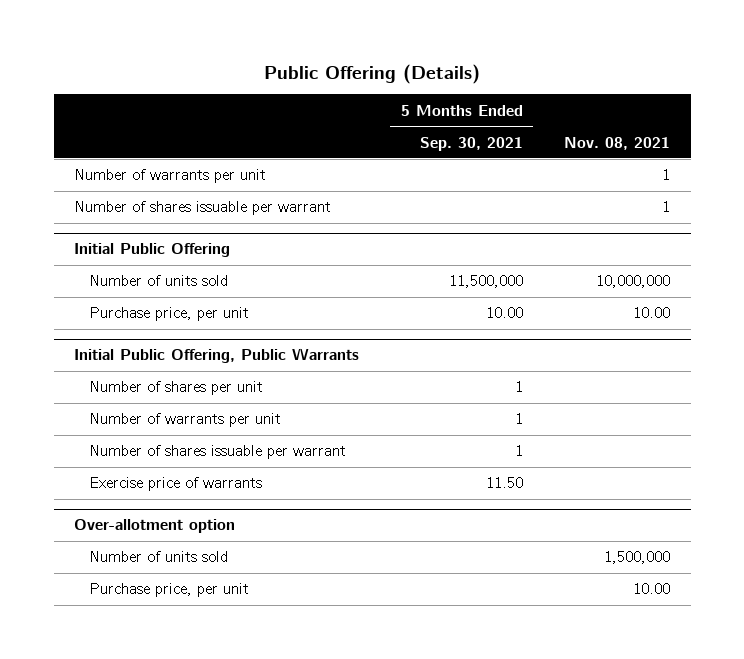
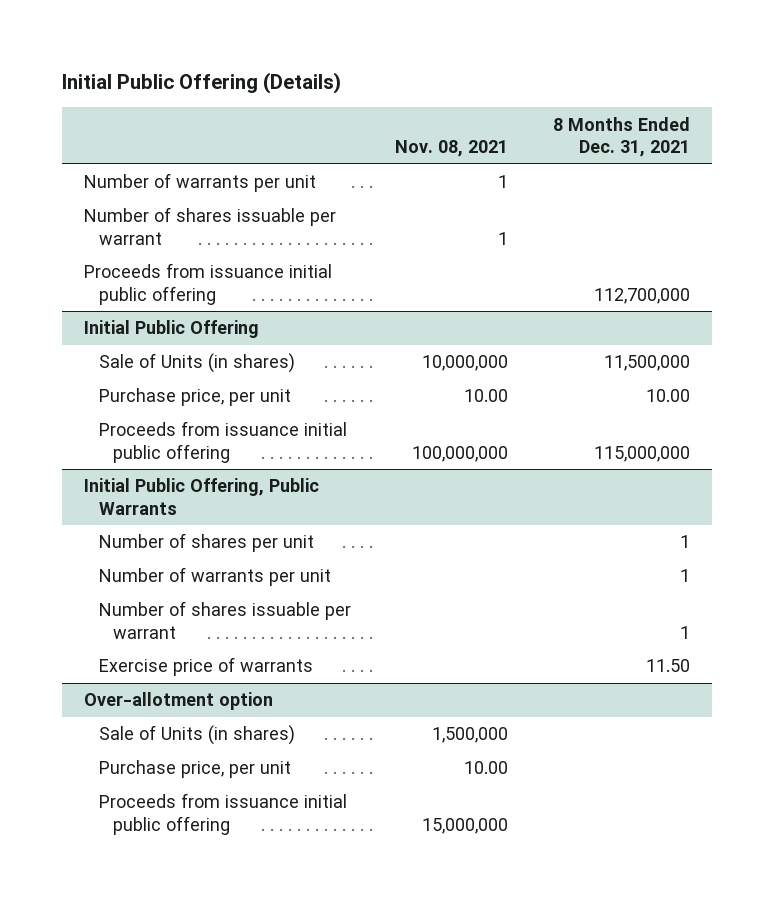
- Public Offering (Details)
+ Initial Public Offering (Details)
- | 5 Months Ended Sep. 30, 2021 | Nov. 08, 2021
+ | Nov. 08, 2021 | 8 Months Ended Dec. 31, 2021
+ Proceeds from issuance initial public offering | | 112,700,000
@ Initial Public Offering
- Number of units sold | 11,500,000 | 10,000,000
+ Sale of Units (in shares) | 10,000,000 | 11,500,000
+ Proceeds from issuance initial public offering | 100,000,000 | 115,000,000
@ Over-allotment option
- Number of units sold | | 1,500,000
+ Sale of Units (in shares) | 1,500,000 |
+ Proceeds from issuance initial public offering | 15,000,000 |

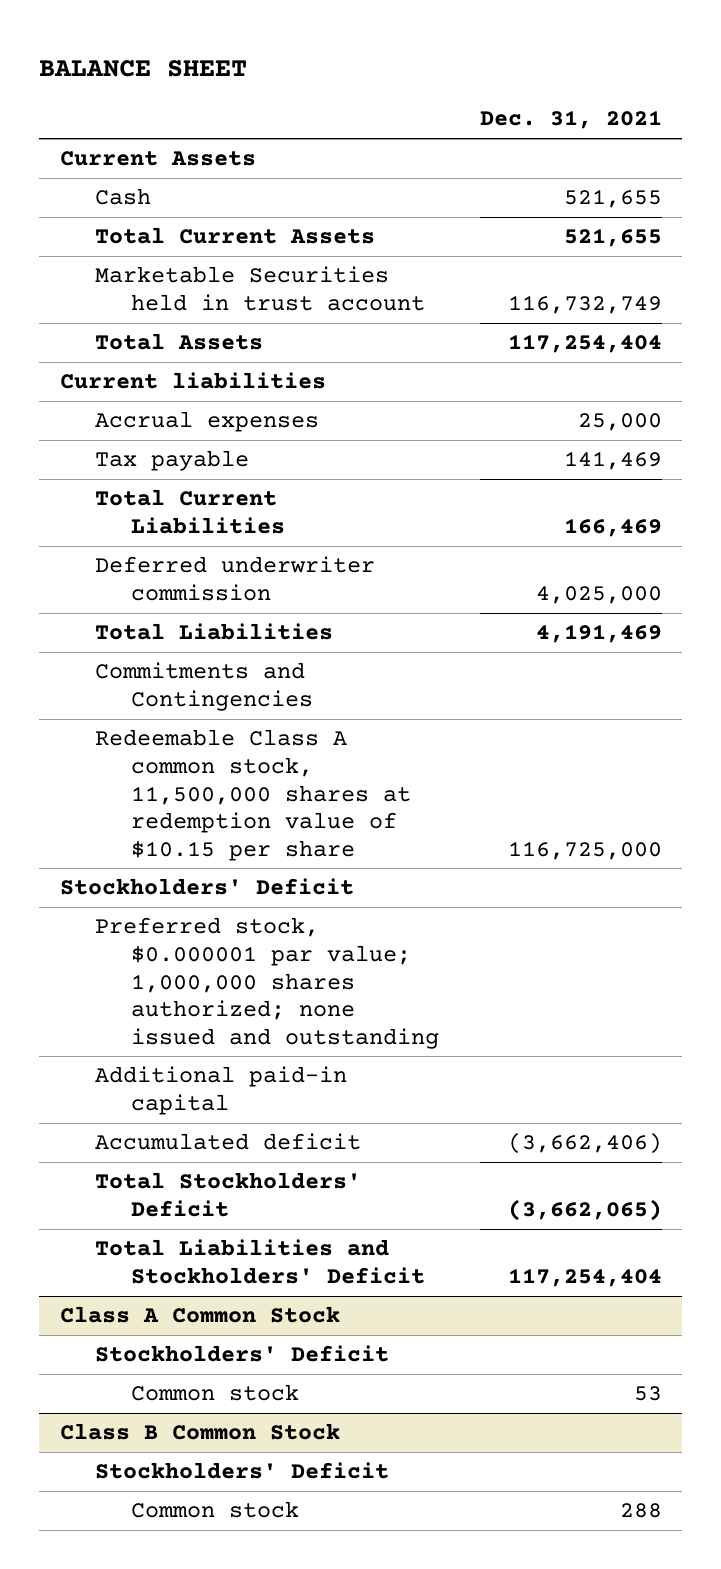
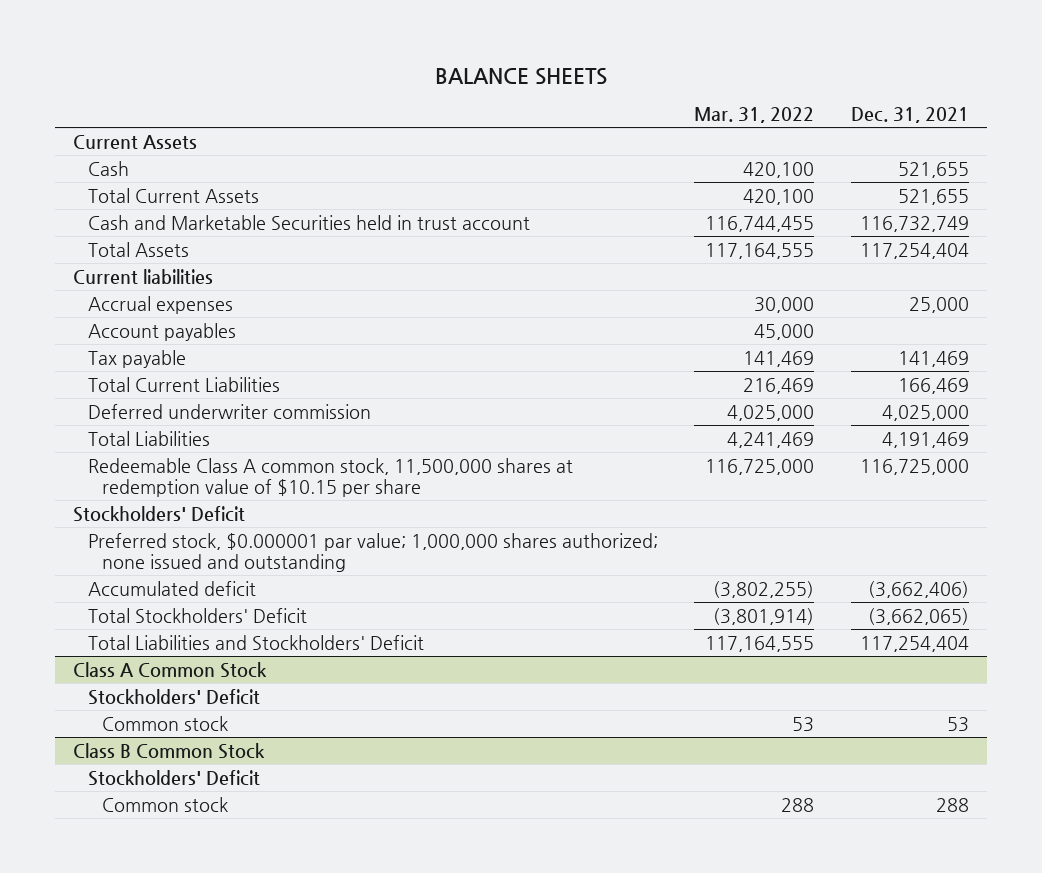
- BALANCE SHEET
+ BALANCE SHEETS
- | Dec. 31, 2021
+ | Mar. 31, 2022 | Dec. 31, 2021
- Marketable Securities held in trust account | 116,732,749
+ Cash and Marketable Securities held in trust account | 116,744,455 | 116,732,749
+ Account payables | 45,000 |
- Commitments and Contingencies
- Additional paid-in capital

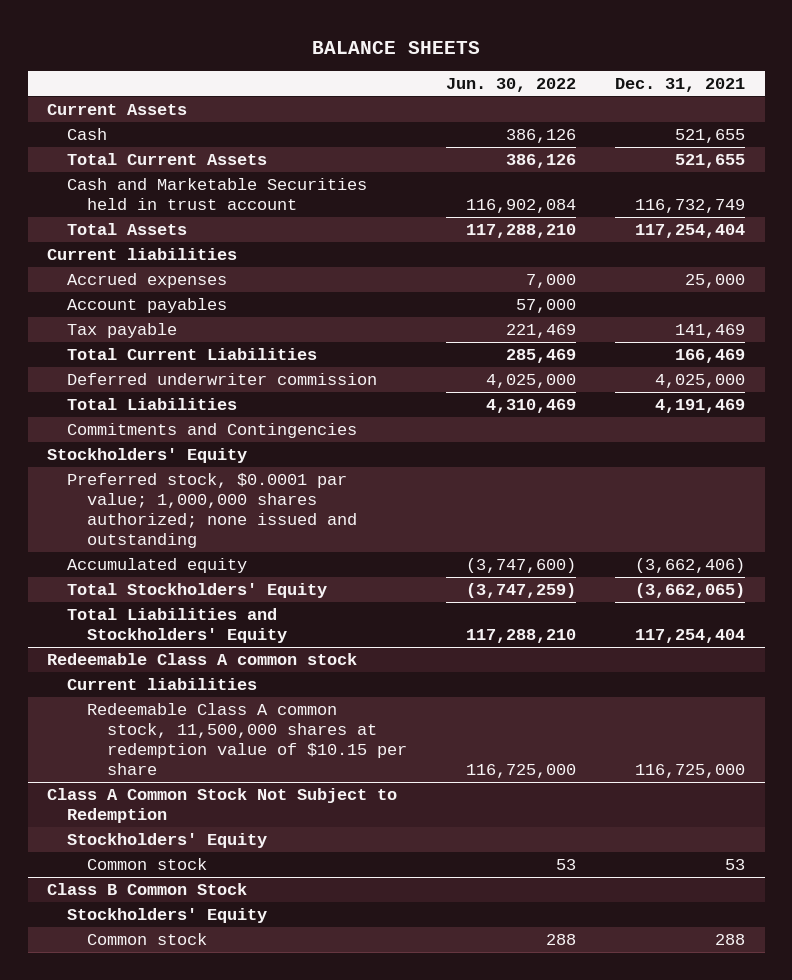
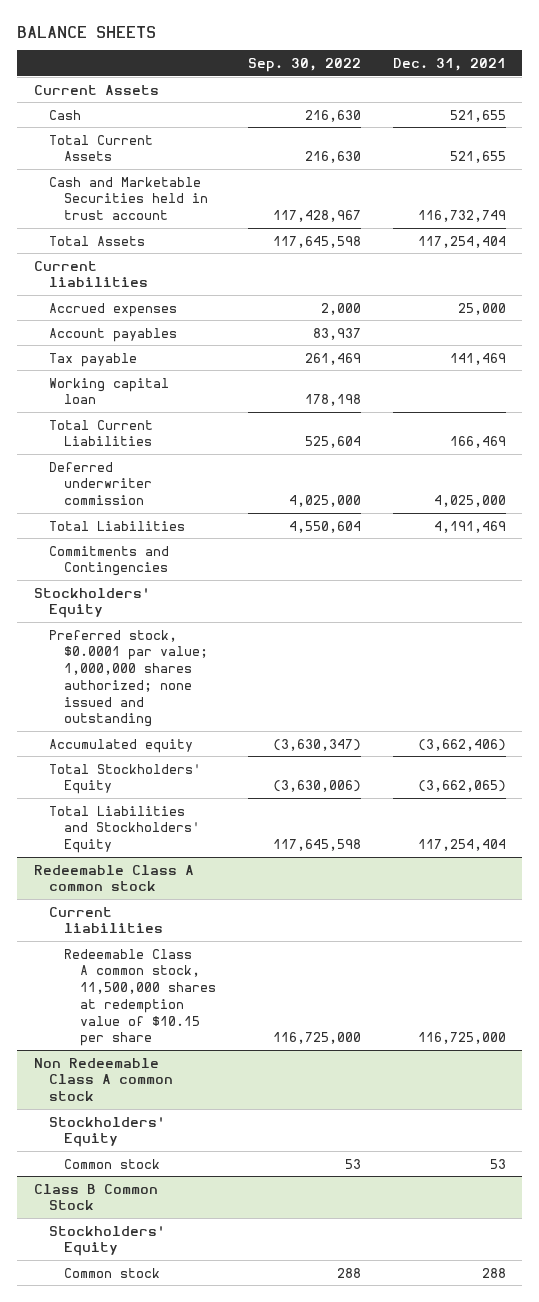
- | Jun. 30, 2022 | Dec. 31, 2021
+ | Sep. 30, 2022 | Dec. 31, 2021
+ Working capital loan | 178,198 |
- Class A Common Stock Not Subject to Redemption
+ Non Redeemable Class A common stock

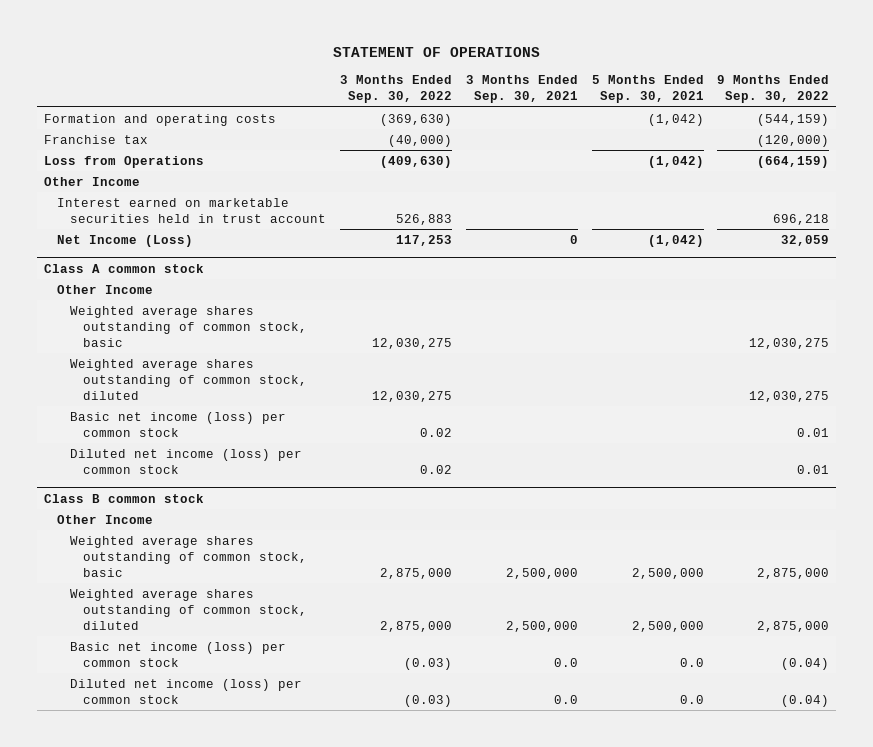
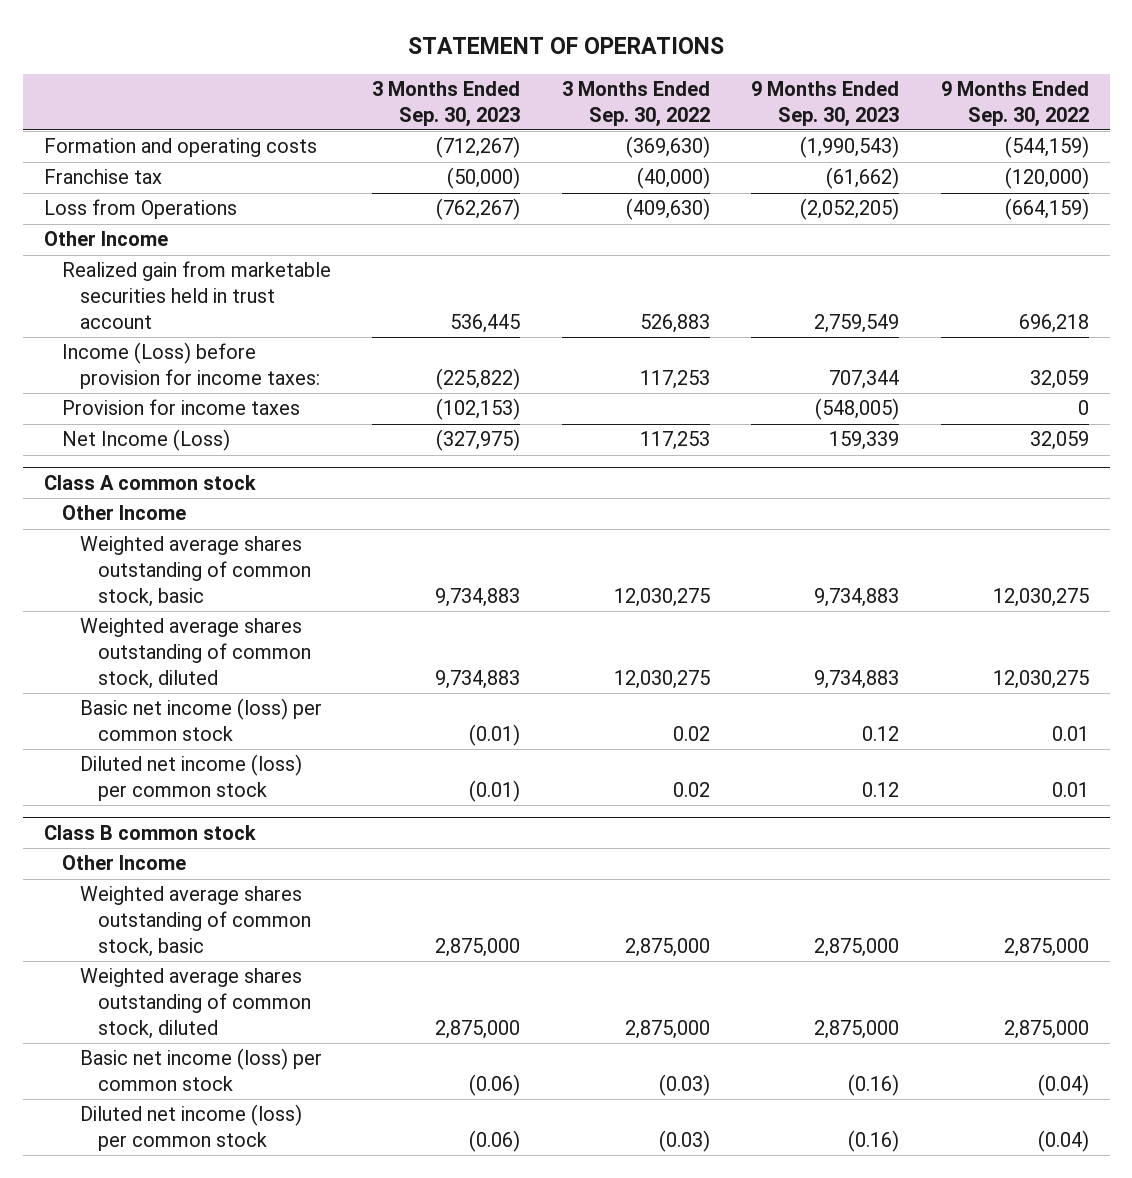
- | 3 Months Ended Sep. 30, 2022 | 3 Months Ended Sep. 30, 2021 | 5 Months Ended Sep. 30, 2021 | 9 Months Ended Sep. 30, 2022
+ | 3 Months Ended Sep. 30, 2023 | 3 Months Ended Sep. 30, 2022 | 9 Months Ended Sep. 30, 2023 | 9 Months Ended Sep. 30, 2022
- Interest earned on marketable securities held in trust account | 526,883 | | | 696,218
+ Realized gain from marketable securities held in trust account | 536,445 | 526,883 | 2,759,549 | 696,218
+ Income (Loss) before provision for income taxes: | (225,822) | 117,253 | 707,344 | 32,059
+ Provision for income taxes | (102,153) | | (548,005) | 0

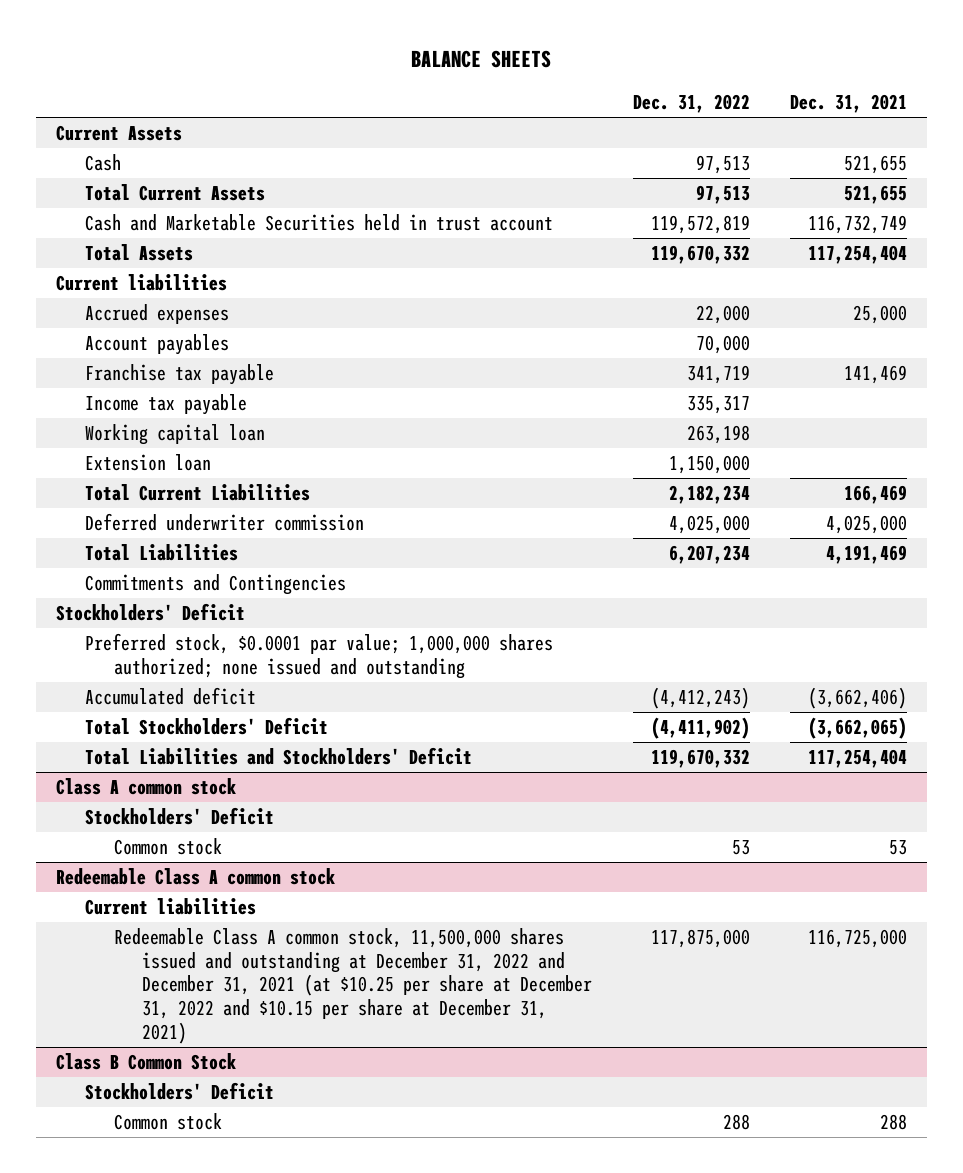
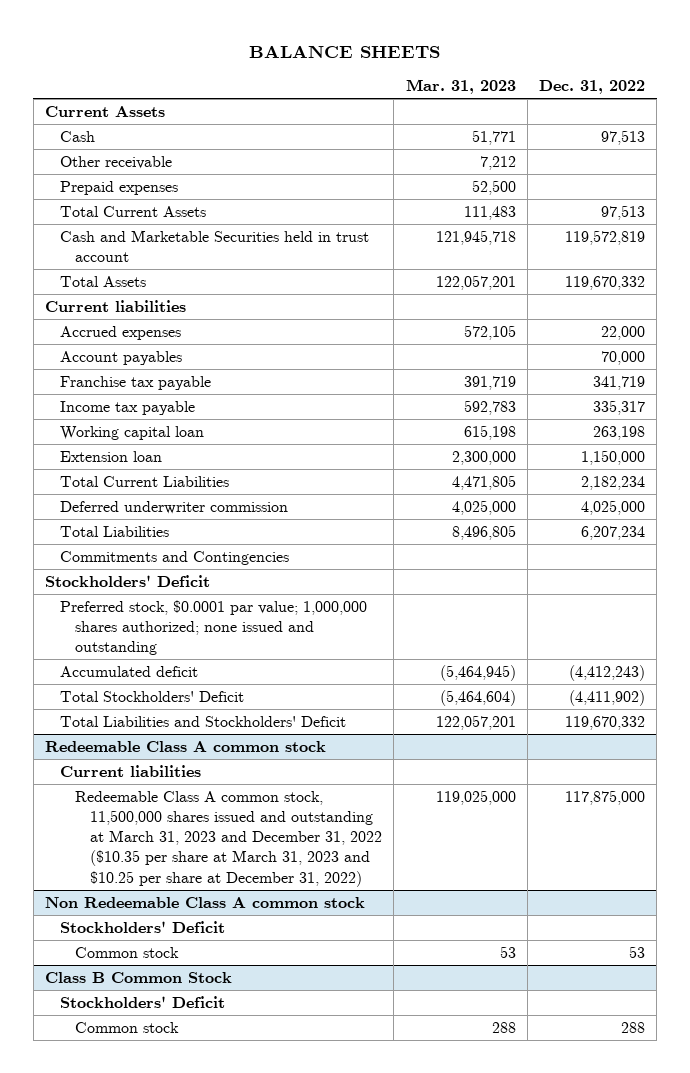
- | Dec. 31, 2022 | Dec. 31, 2021
+ | Mar. 31, 2023 | Dec. 31, 2022
+ Other receivable | 7,212 |
+ Prepaid expenses | 52,500 |
- Class A common stock
- Stockholders' Deficit
- Common stock | 53 | 53
@ Redeemable Class A common stock
- Redeemable Class A common stock, 11,500,000 shares issued and outstanding at December 31, 2022 and December 31, 2021 (at $10.25 per share at December 31, 2022 and $10.15 per share at December 31, 2021) | 117,875,000 | 116,725,000
+ Redeemable Class A common stock, 11,500,000 shares issued and outstanding at March 31, 2023 and December 31, 2022 ($10.35 per share at March 31, 2023 and $10.25 per share at December 31, 2022) | 119,025,000 | 117,875,000
+ Non Redeemable Class A common stock
+ Stockholders' Deficit
+ Common stock | 53 | 53

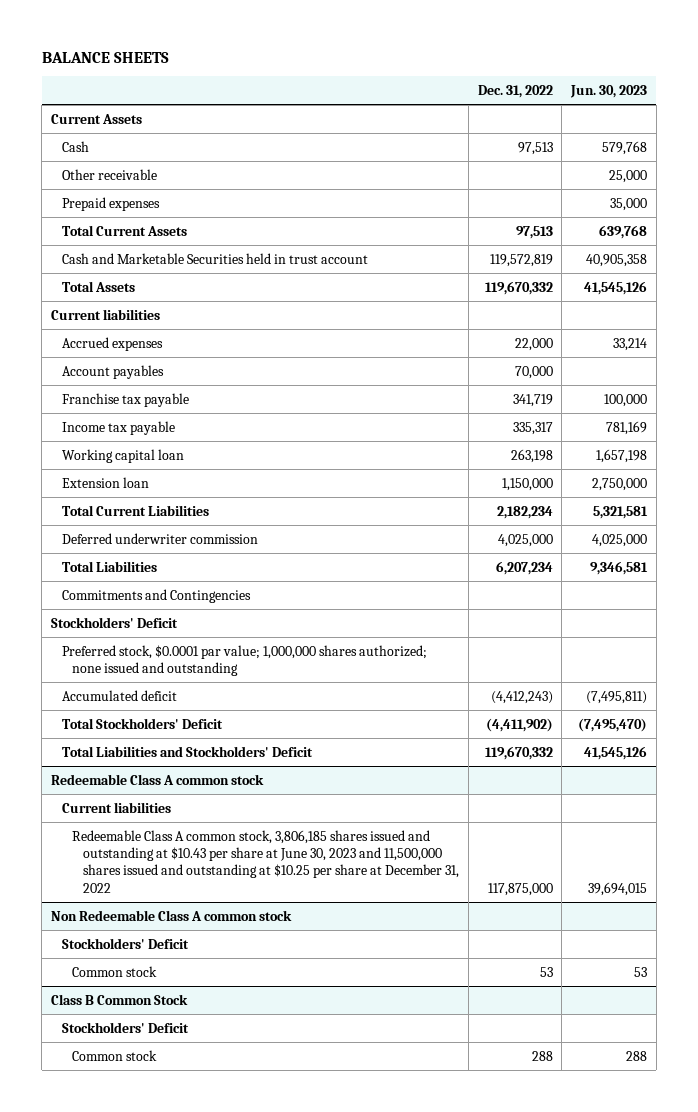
- | Mar. 31, 2023 | Dec. 31, 2022
+ | Dec. 31, 2022 | Jun. 30, 2023
@ Redeemable Class A common stock
- Redeemable Class A common stock, 11,500,000 shares issued and outstanding at March 31, 2023 and December 31, 2022 ($10.35 per share at March 31, 2023 and $10.25 per share at December 31, 2022) | 119,025,000 | 117,875,000
+ Redeemable Class A common stock, 3,806,185 shares issued and outstanding at $10.43 per share at June 30, 2023 and 11,500,000 shares issued and outstanding at $10.25 per share at December 31, 2022 | 117,875,000 | 39,694,015

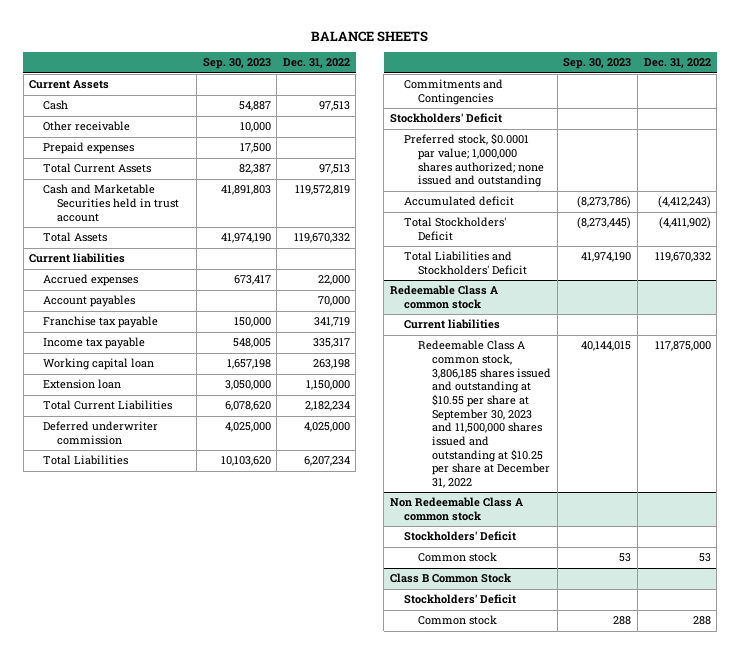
- | Dec. 31, 2022 | Jun. 30, 2023
+ | Sep. 30, 2023 | Dec. 31, 2022
@ Redeemable Class A common stock
- Redeemable Class A common stock, 3,806,185 shares issued and outstanding at $10.43 per share at June 30, 2023 and 11,500,000 shares issued and outstanding at $10.25 per share at December 31, 2022 | 117,875,000 | 39,694,015
+ Redeemable Class A common stock, 3,806,185 shares issued and outstanding at $10.55 per share at September 30, 2023 and 11,500,000 shares issued and outstanding at $10.25 per share at December 31, 2022 | 40,144,015 | 117,875,000

